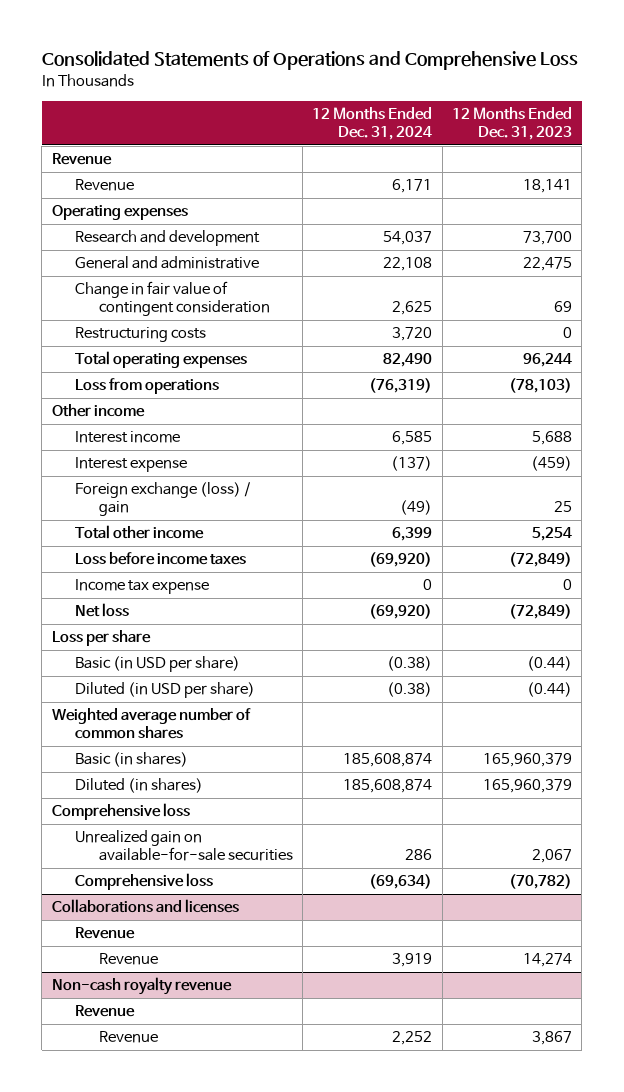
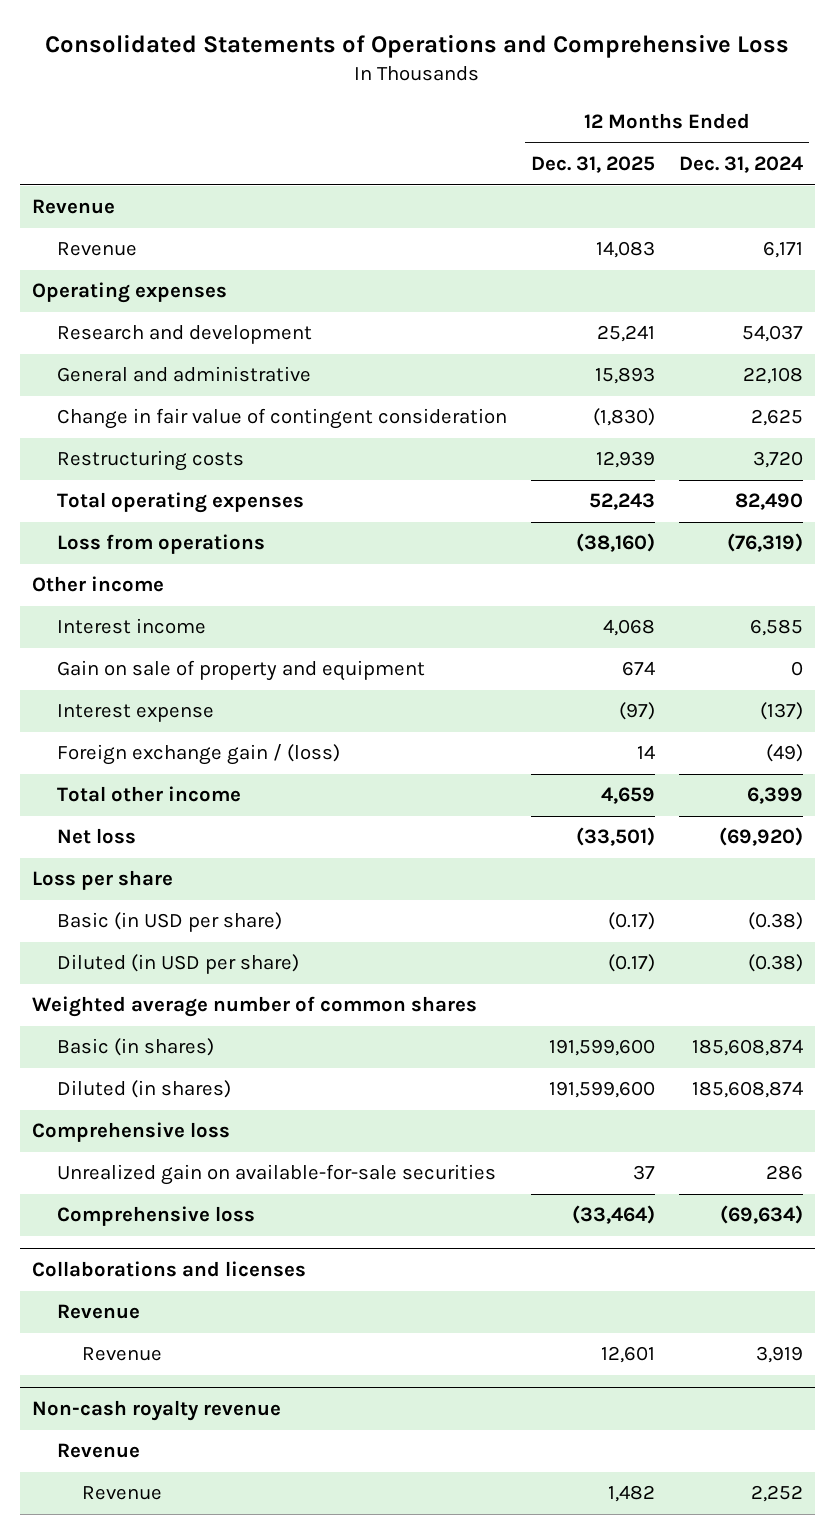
- | 12 Months Ended Dec. 31, 2024 | 12 Months Ended Dec. 31, 2023
+ | 12 Months Ended Dec. 31, 2025 | 12 Months Ended Dec. 31, 2024
+ Gain on sale of property and equipment | 674 | 0
- Foreign exchange (loss) / gain | (49) | 25
+ Foreign exchange gain / (loss) | 14 | (49)
- Loss before income taxes | (69,920) | (72,849)
- Income tax expense | 0 | 0

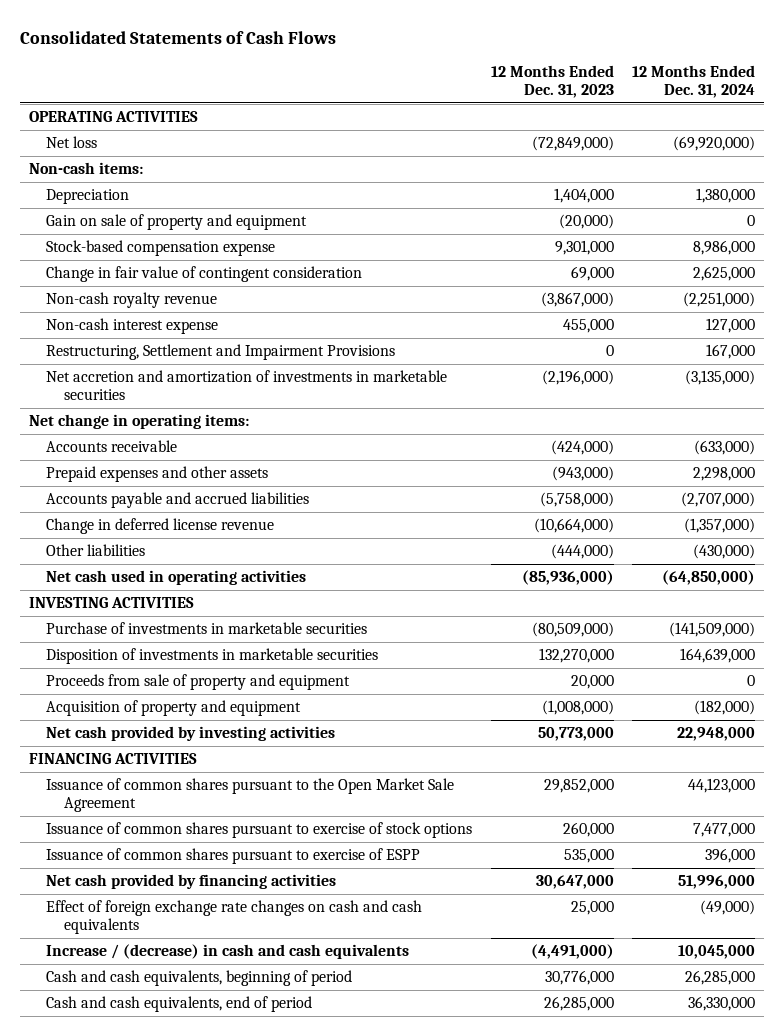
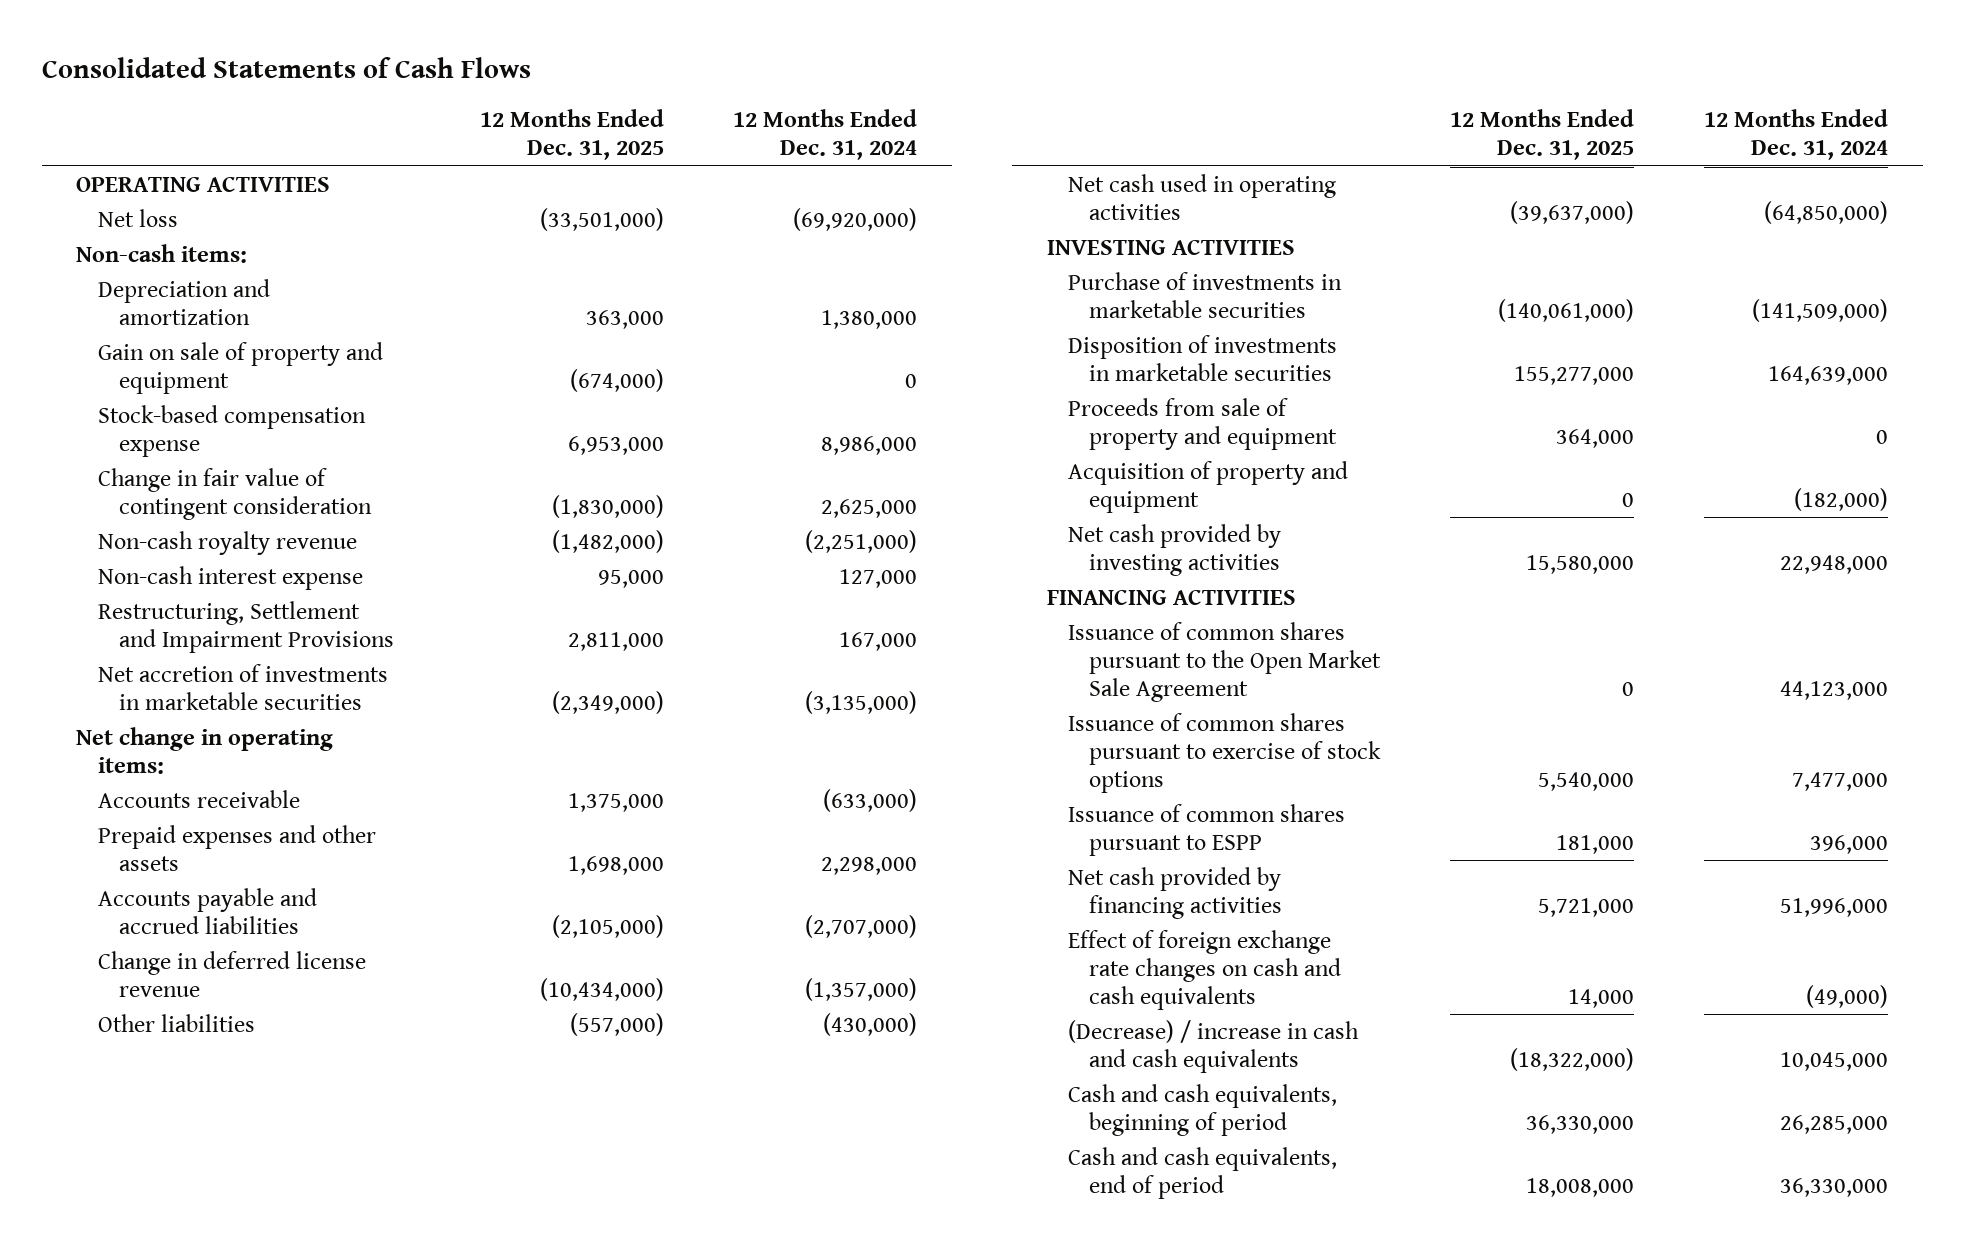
- | 12 Months Ended Dec. 31, 2023 | 12 Months Ended Dec. 31, 2024
+ | 12 Months Ended Dec. 31, 2025 | 12 Months Ended Dec. 31, 2024
- Depreciation | 1,404,000 | 1,380,000
+ Depreciation and amortization | 363,000 | 1,380,000
- Net accretion and amortization of investments in marketable securities | (2,196,000) | (3,135,000)
+ Net accretion of investments in marketable securities | (2,349,000) | (3,135,000)
- Issuance of common shares pursuant to exercise of ESPP | 535,000 | 396,000
+ Issuance of common shares pursuant to ESPP | 181,000 | 396,000
- Increase / (decrease) in cash and cash equivalents | (4,491,000) | 10,045,000
+ (Decrease) / increase in cash and cash equivalents | (18,322,000) | 10,045,000

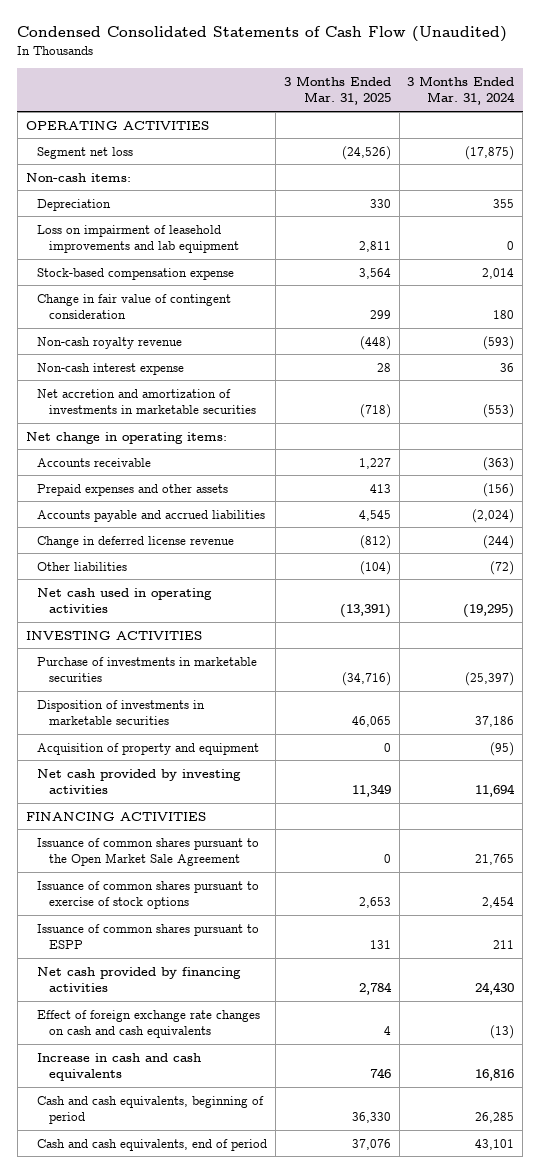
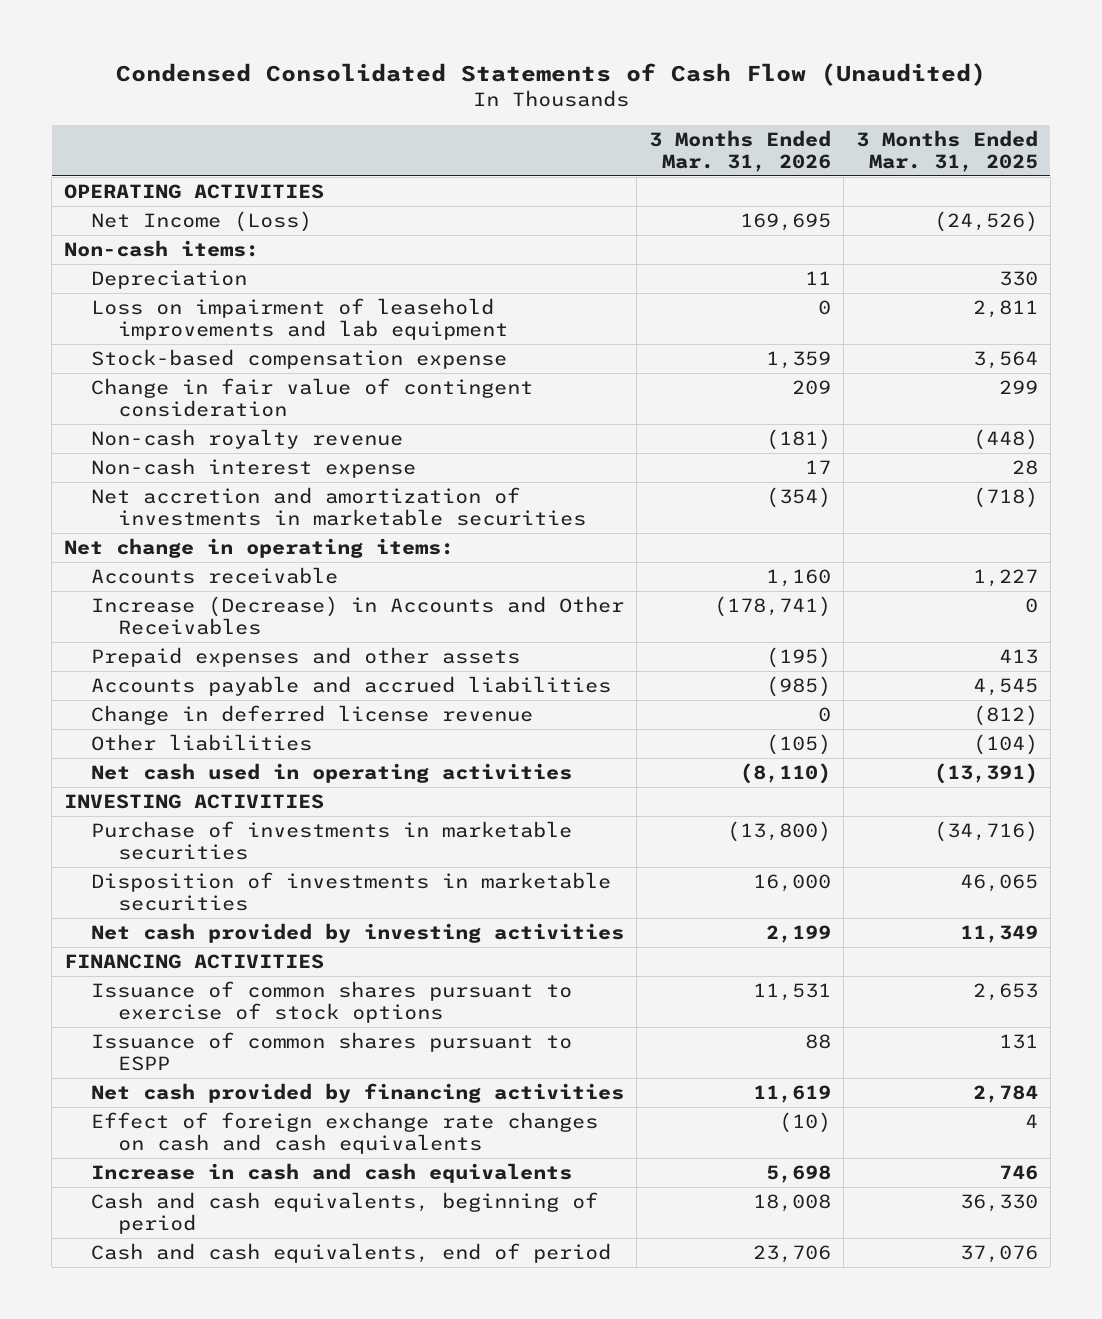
- | 3 Months Ended Mar. 31, 2025 | 3 Months Ended Mar. 31, 2024
+ | 3 Months Ended Mar. 31, 2026 | 3 Months Ended Mar. 31, 2025
- Segment net loss | (24,526) | (17,875)
+ Net Income (Loss) | 169,695 | (24,526)
+ Increase (Decrease) in Accounts and Other Receivables | (178,741) | 0
- Acquisition of property and equipment | 0 | (95)
- Issuance of common shares pursuant to the Open Market Sale Agreement | 0 | 21,765

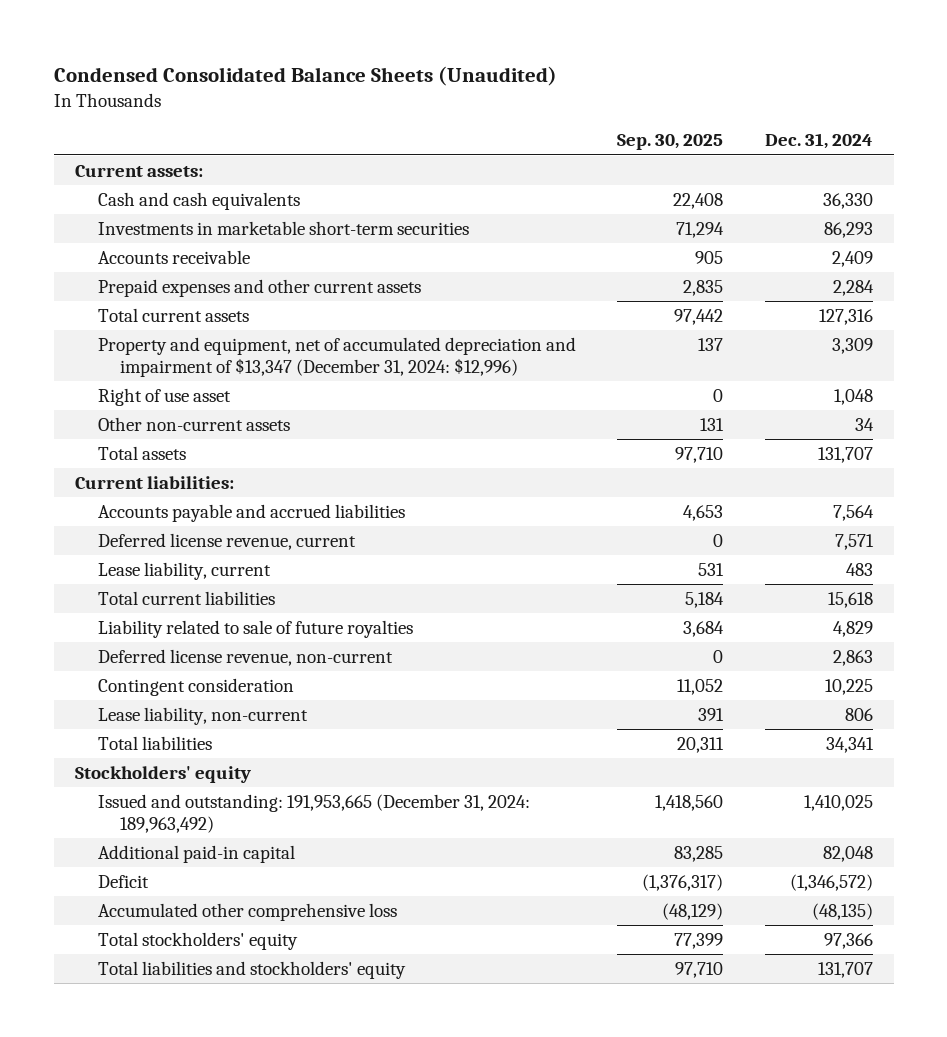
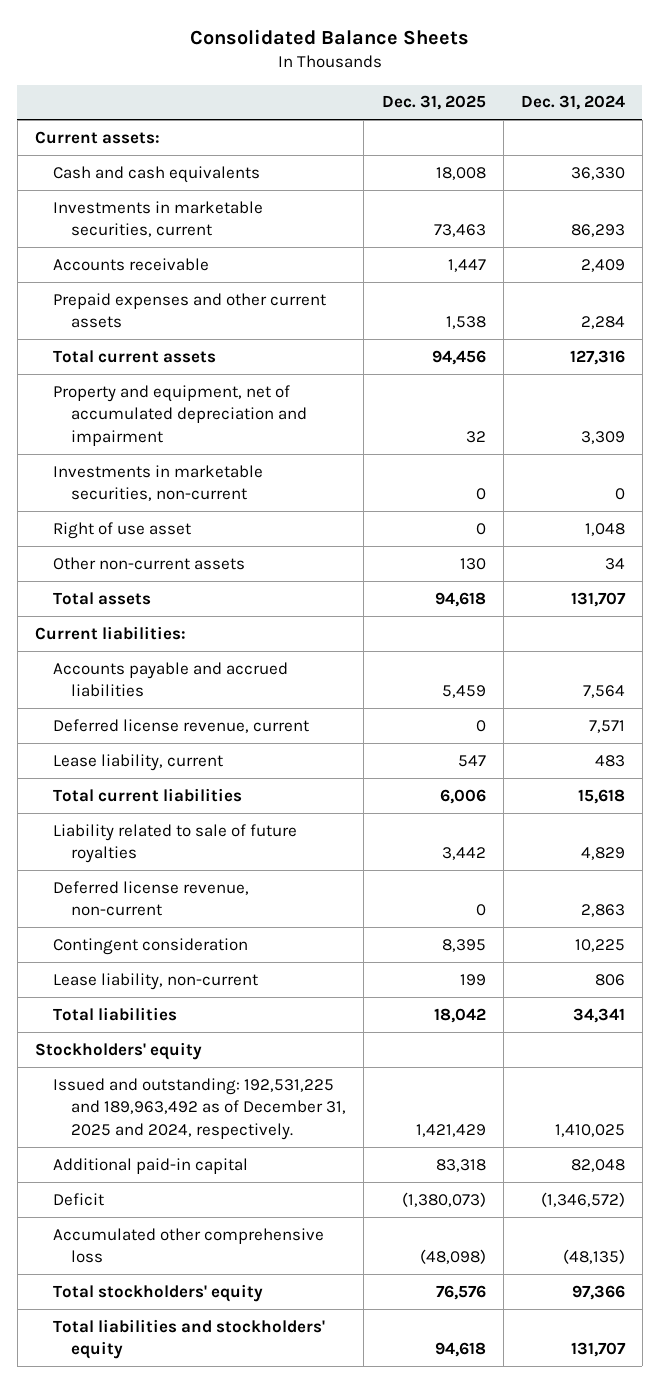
- Condensed Consolidated Balance Sheets (Unaudited)
+ Consolidated Balance Sheets
- | Sep. 30, 2025 | Dec. 31, 2024
+ | Dec. 31, 2025 | Dec. 31, 2024
- Investments in marketable short-term securities | 71,294 | 86,293
+ Investments in marketable securities, current | 73,463 | 86,293
- Property and equipment, net of accumulated depreciation and impairment of $13,347 (December 31, 2024: $12,996) | 137 | 3,309
+ Property and equipment, net of accumulated depreciation and impairment | 32 | 3,309
+ Investments in marketable securities, non-current | 0 | 0
- Issued and outstanding: 191,953,665 (December 31, 2024: 189,963,492) | 1,418,560 | 1,410,025
+ Issued and outstanding: 192,531,225 and 189,963,492 as of December 31, 2025 and 2024, respectively. | 1,421,429 | 1,410,025

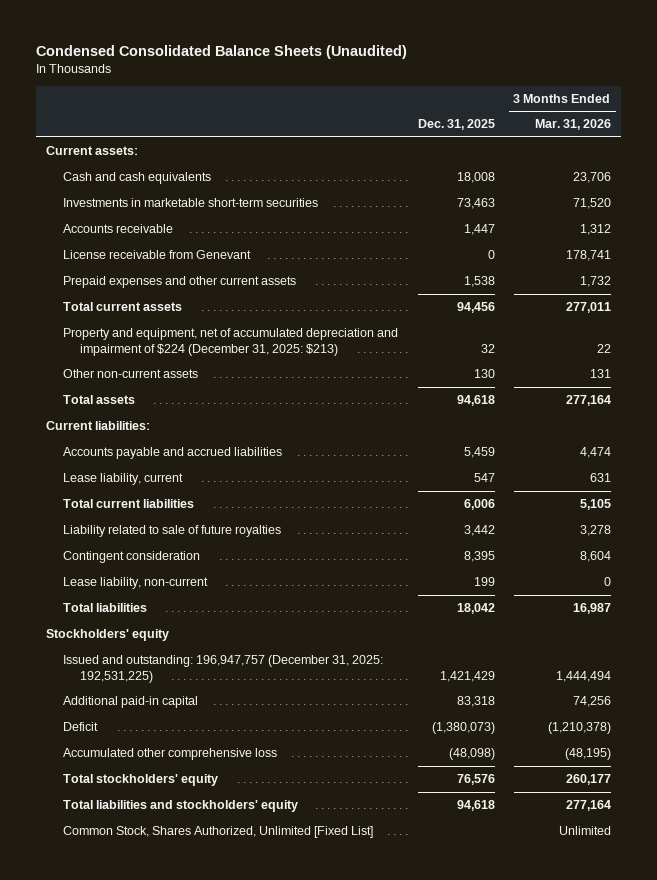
- Consolidated Balance Sheets
+ Condensed Consolidated Balance Sheets (Unaudited)
- | Dec. 31, 2025 | Dec. 31, 2024
+ | Dec. 31, 2025 | 3 Months Ended Mar. 31, 2026
- Investments in marketable securities, current | 73,463 | 86,293
+ Investments in marketable short-term securities | 73,463 | 71,520
+ License receivable from Genevant | 0 | 178,741
- Property and equipment, net of accumulated depreciation and impairment | 32 | 3,309
- Investments in marketable securities, non-current | 0 | 0
- Right of use asset | 0 | 1,048
+ Property and equipment, net of accumulated depreciation and impairment of $224 (December 31, 2025: $213) | 32 | 22
- Deferred license revenue, current | 0 | 7,571
- Deferred license revenue, non-current | 0 | 2,863
- Issued and outstanding: 192,531,225 and 189,963,492 as of December 31, 2025 and 2024, respectively. | 1,421,429 | 1,410,025
+ Issued and outstanding: 196,947,757 (December 31, 2025: 192,531,225) | 1,421,429 | 1,444,494
+ Common Stock, Shares Authorized, Unlimited [Fixed List] | | Unlimited

